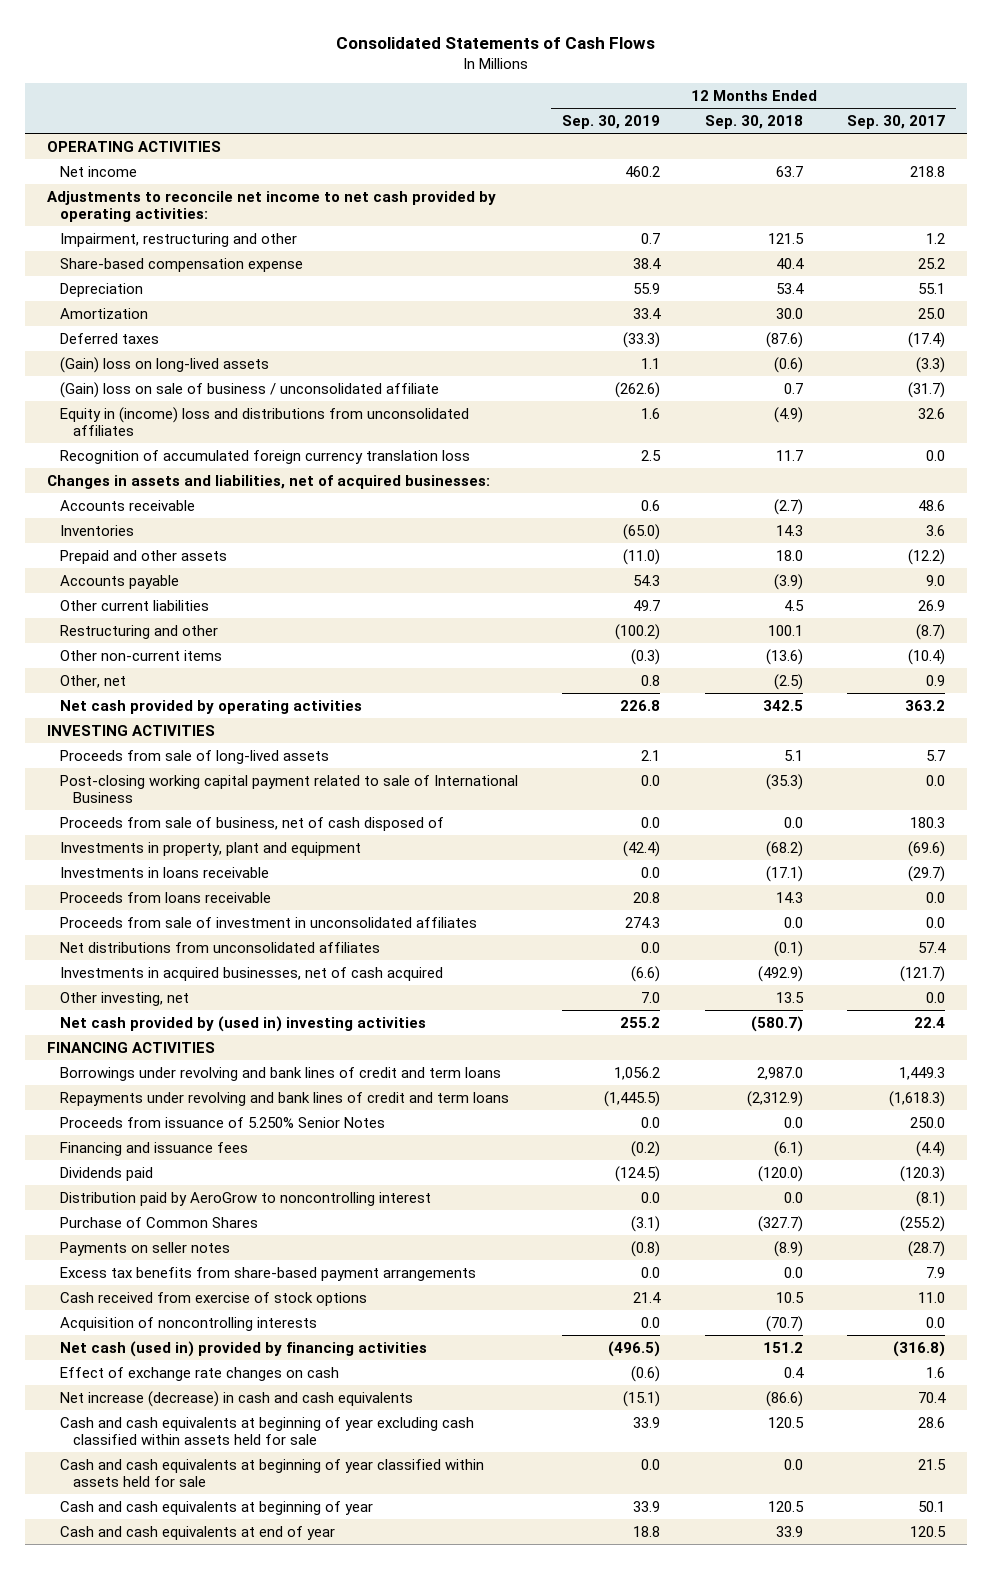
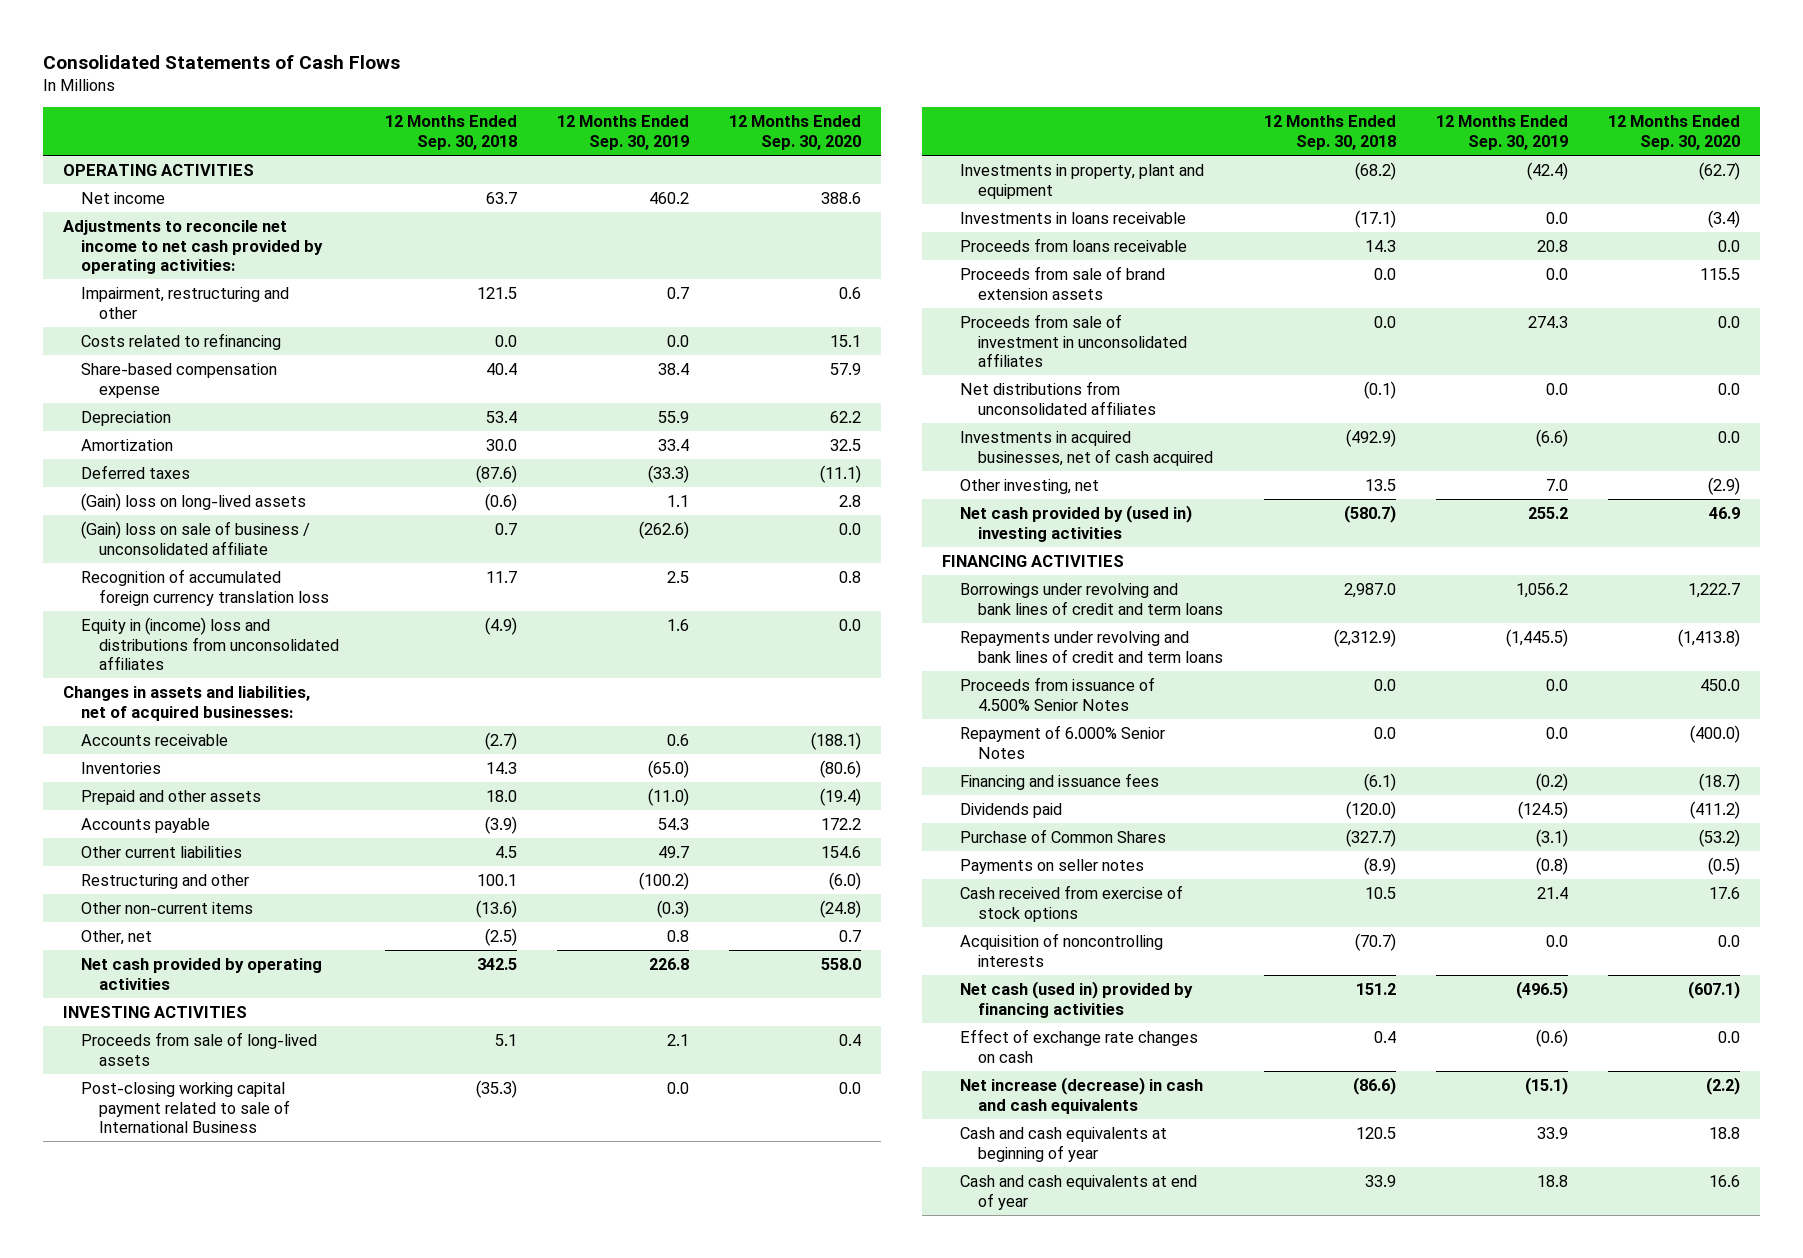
- | 12 Months Ended Sep. 30, 2019 | 12 Months Ended Sep. 30, 2018 | 12 Months Ended Sep. 30, 2017
+ | 12 Months Ended Sep. 30, 2018 | 12 Months Ended Sep. 30, 2019 | 12 Months Ended Sep. 30, 2020
+ Costs related to refinancing | 0.0 | 0.0 | 15.1
moved down: Equity in (income) loss and distributions from unconsolidated affiliates | (4.9) | 1.6 | 0.0
- Proceeds from sale of business, net of cash disposed of | 0.0 | 0.0 | 180.3
+ Proceeds from sale of brand extension assets | 0.0 | 0.0 | 115.5
- Proceeds from issuance of 5.250% Senior Notes | 0.0 | 0.0 | 250.0
+ Proceeds from issuance of 4.500% Senior Notes | 0.0 | 0.0 | 450.0
+ Repayment of 6.000% Senior Notes | 0.0 | 0.0 | (400.0)
- Distribution paid by AeroGrow to noncontrolling interest | 0.0 | 0.0 | (8.1)
- Excess tax benefits from share-based payment arrangements | 0.0 | 0.0 | 7.9
- Cash and cash equivalents at beginning of year excluding cash classified within assets held for sale | 33.9 | 120.5 | 28.6
- Cash and cash equivalents at beginning of year classified within assets held for sale | 0.0 | 0.0 | 21.5

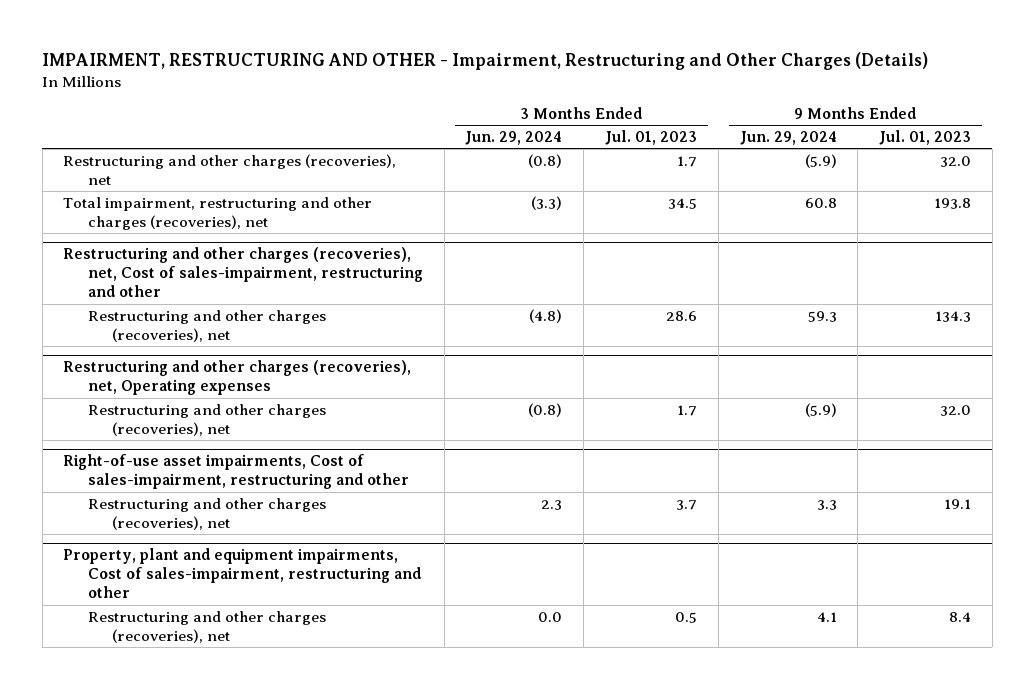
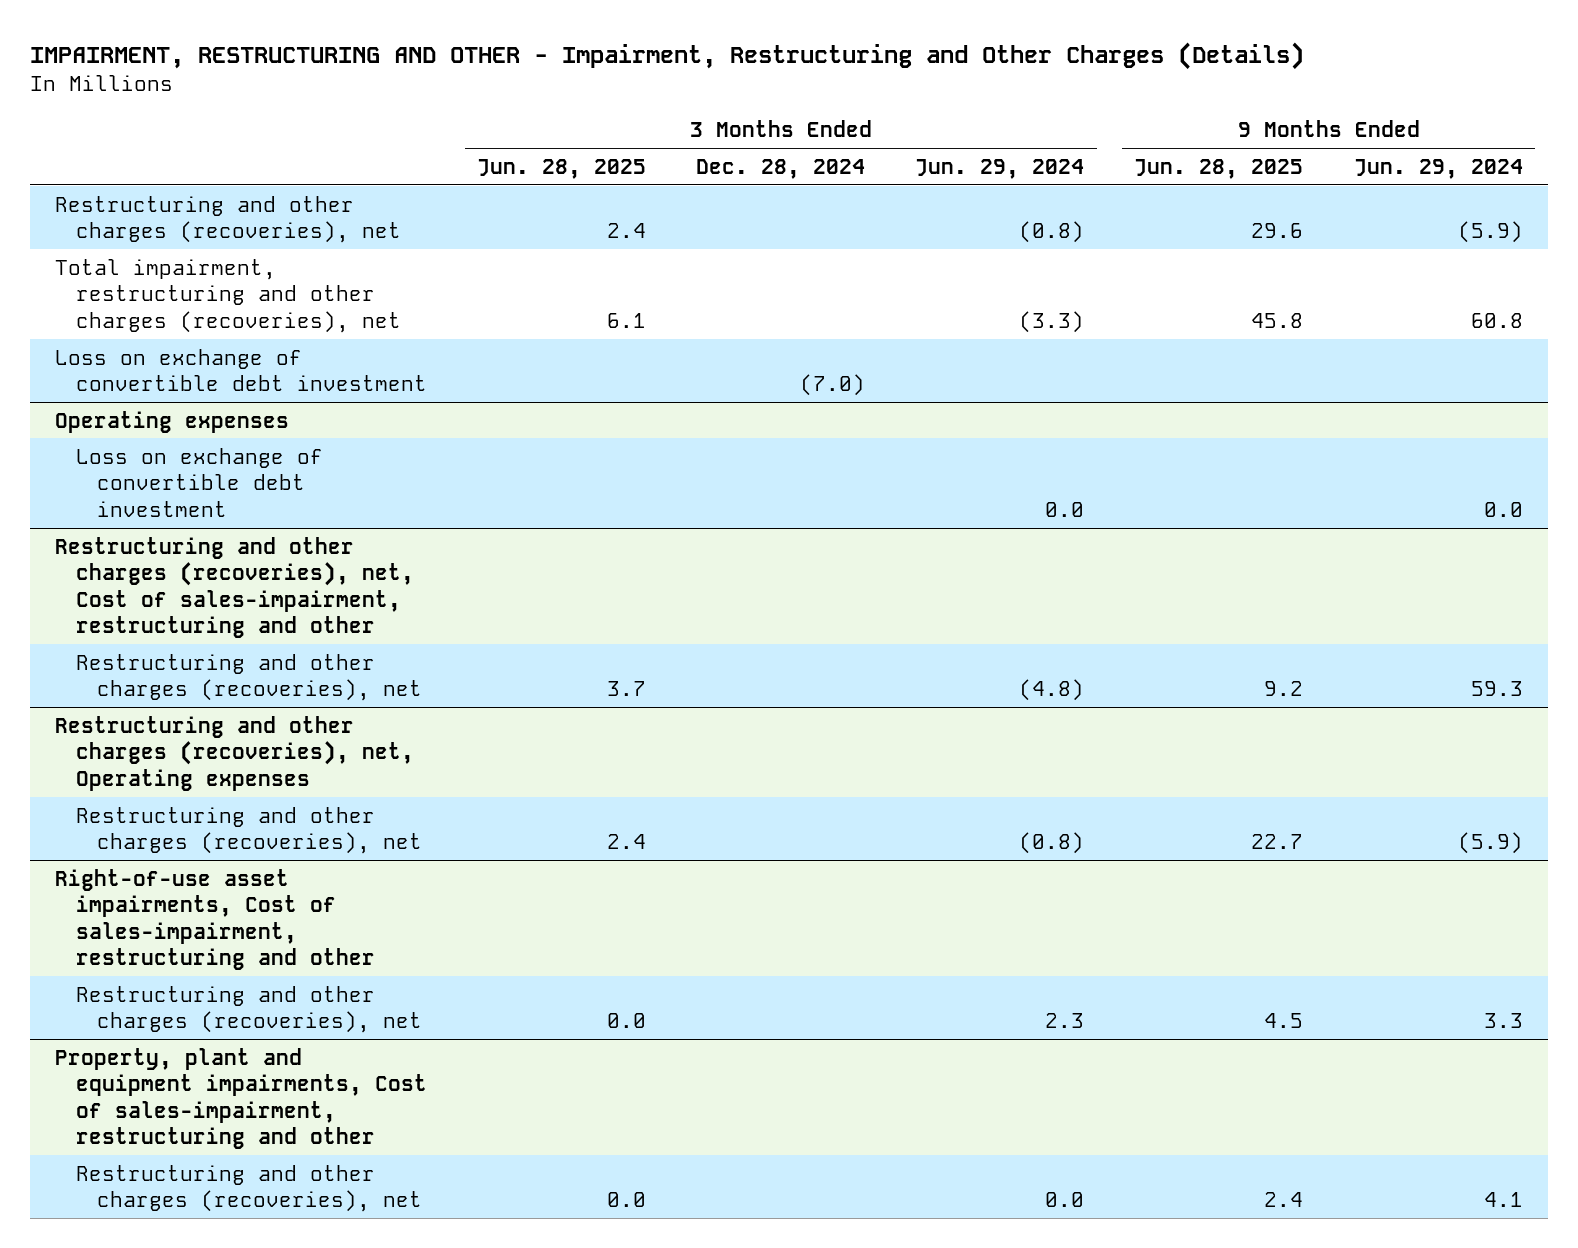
- | 3 Months Ended Jun. 29, 2024 | 3 Months Ended Jul. 01, 2023 | 9 Months Ended Jun. 29, 2024 | 9 Months Ended Jul. 01, 2023
+ | 3 Months Ended Jun. 28, 2025 | 3 Months Ended Dec. 28, 2024 | 3 Months Ended Jun. 29, 2024 | 9 Months Ended Jun. 28, 2025 | 9 Months Ended Jun. 29, 2024
+ Loss on exchange of convertible debt investment | | (7.0) | | |
+ Operating expenses
+ Loss on exchange of convertible debt investment | | | 0.0 | | 0.0

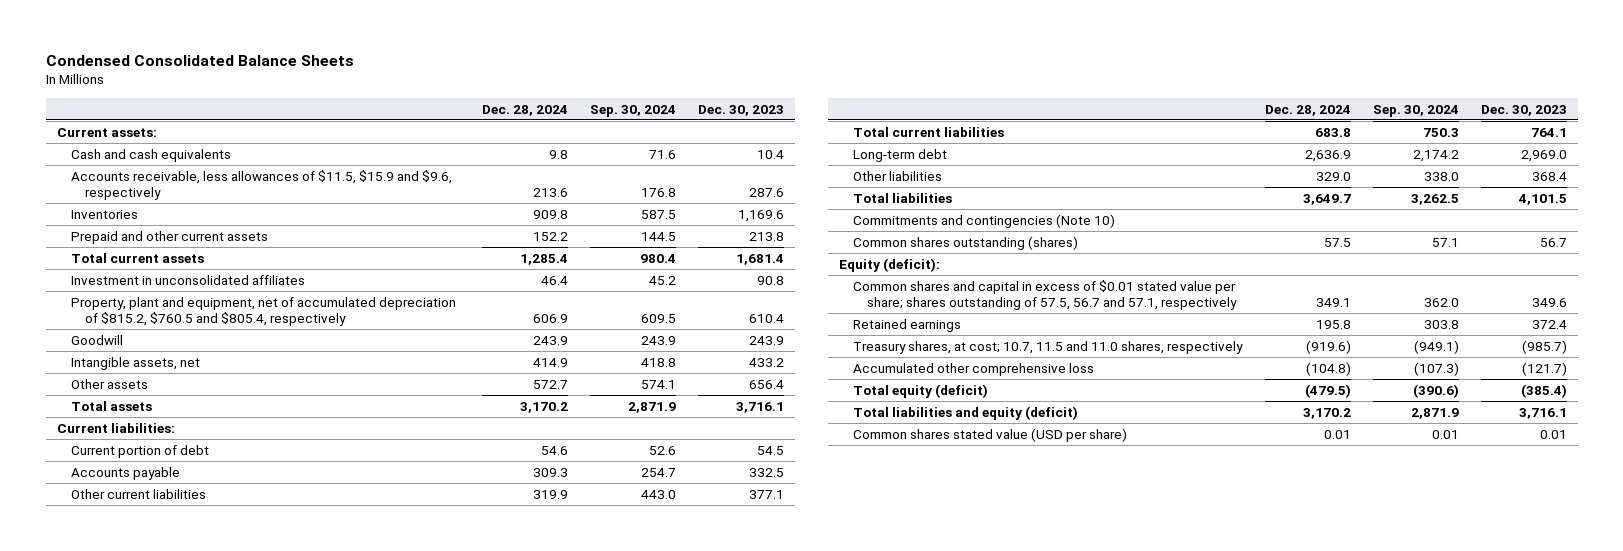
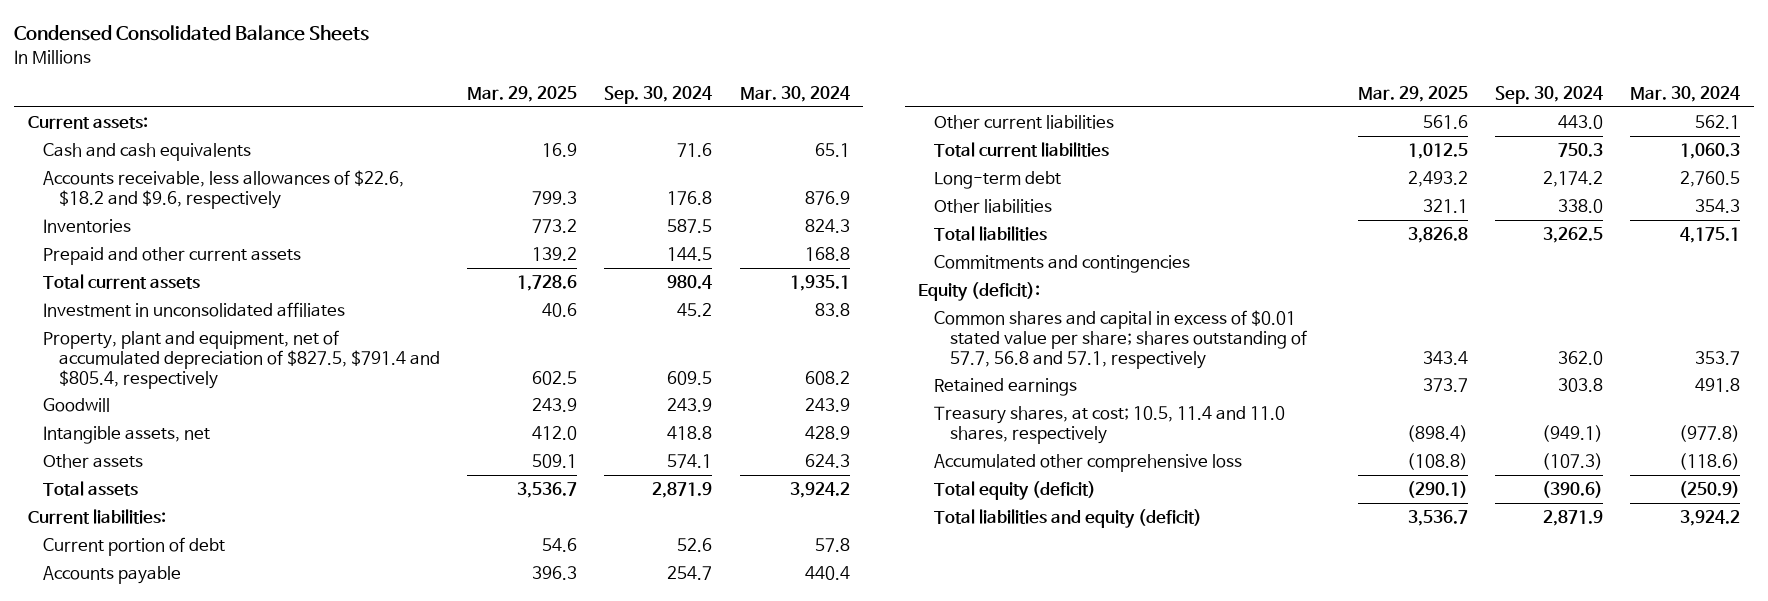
- | Dec. 28, 2024 | Sep. 30, 2024 | Dec. 30, 2023
+ | Mar. 29, 2025 | Sep. 30, 2024 | Mar. 30, 2024
- Accounts receivable, less allowances of $11.5, $15.9 and $9.6, respectively | 213.6 | 176.8 | 287.6
+ Accounts receivable, less allowances of $22.6, $18.2 and $9.6, respectively | 799.3 | 176.8 | 876.9
- Property, plant and equipment, net of accumulated depreciation of $815.2, $760.5 and $805.4, respectively | 606.9 | 609.5 | 610.4
+ Property, plant and equipment, net of accumulated depreciation of $827.5, $791.4 and $805.4, respectively | 602.5 | 609.5 | 608.2
- Commitments and contingencies (Note 10)
- Common shares outstanding (shares) | 57.5 | 57.1 | 56.7
+ Commitments and contingencies
- Common shares and capital in excess of $0.01 stated value per share; shares outstanding of 57.5, 56.7 and 57.1, respectively | 349.1 | 362.0 | 349.6
+ Common shares and capital in excess of $0.01 stated value per share; shares outstanding of 57.7, 56.8 and 57.1, respectively | 343.4 | 362.0 | 353.7
- Treasury shares, at cost; 10.7, 11.5 and 11.0 shares, respectively | (919.6) | (949.1) | (985.7)
+ Treasury shares, at cost; 10.5, 11.4 and 11.0 shares, respectively | (898.4) | (949.1) | (977.8)
- Common shares stated value (USD per share) | 0.01 | 0.01 | 0.01

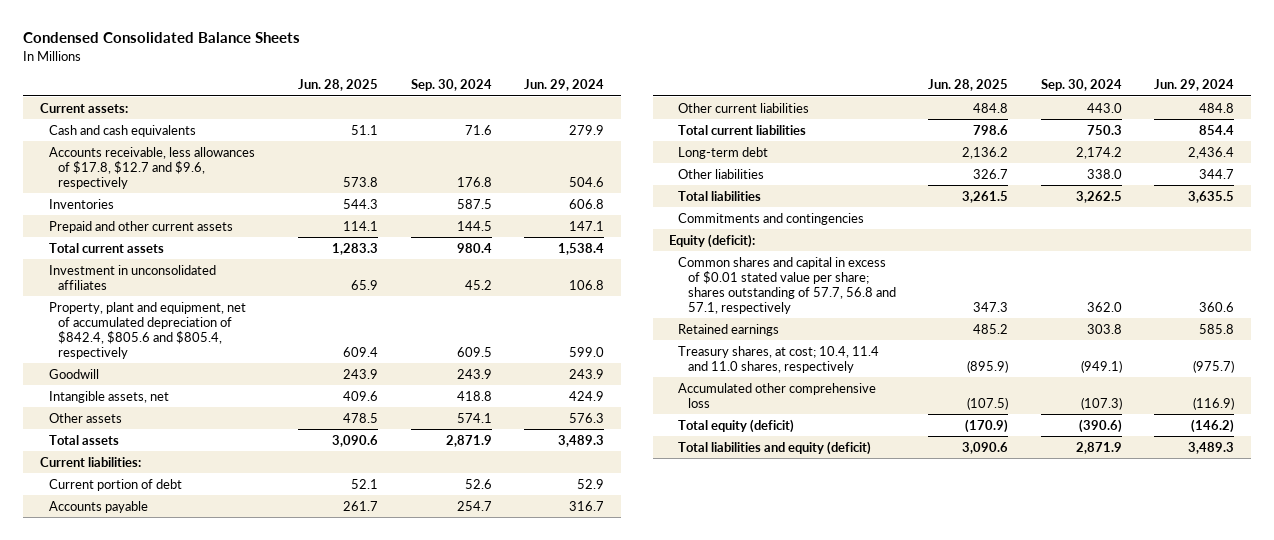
- | Mar. 29, 2025 | Sep. 30, 2024 | Mar. 30, 2024
+ | Jun. 28, 2025 | Sep. 30, 2024 | Jun. 29, 2024
- Accounts receivable, less allowances of $22.6, $18.2 and $9.6, respectively | 799.3 | 176.8 | 876.9
+ Accounts receivable, less allowances of $17.8, $12.7 and $9.6, respectively | 573.8 | 176.8 | 504.6
- Property, plant and equipment, net of accumulated depreciation of $827.5, $791.4 and $805.4, respectively | 602.5 | 609.5 | 608.2
+ Property, plant and equipment, net of accumulated depreciation of $842.4, $805.6 and $805.4, respectively | 609.4 | 609.5 | 599.0
- Treasury shares, at cost; 10.5, 11.4 and 11.0 shares, respectively | (898.4) | (949.1) | (977.8)
+ Treasury shares, at cost; 10.4, 11.4 and 11.0 shares, respectively | (895.9) | (949.1) | (975.7)

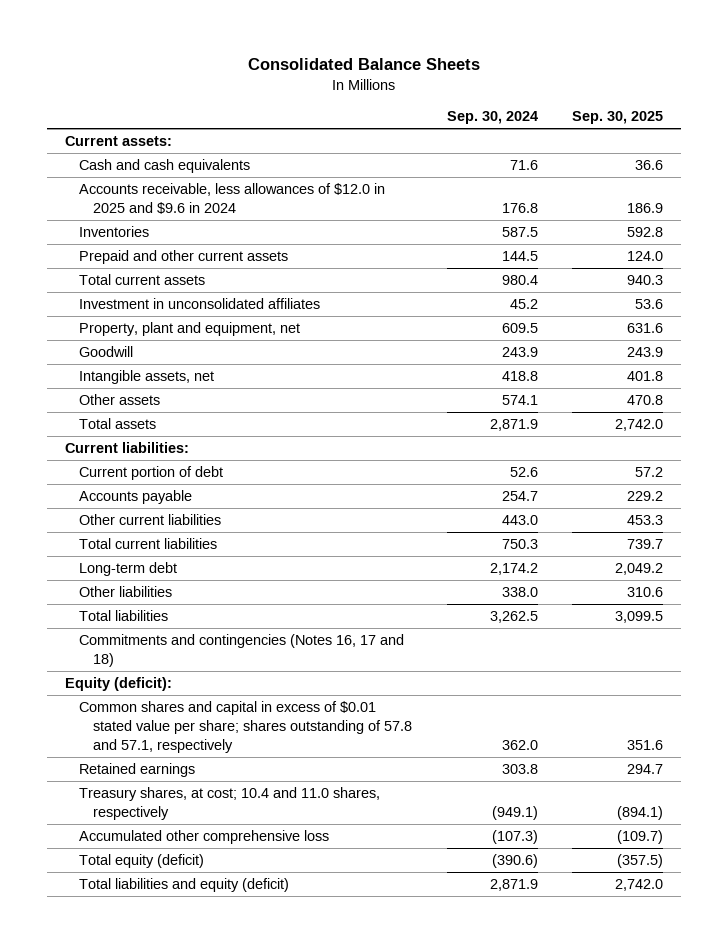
- Condensed Consolidated Balance Sheets
+ Consolidated Balance Sheets
- | Jun. 28, 2025 | Sep. 30, 2024 | Jun. 29, 2024
+ | Sep. 30, 2024 | Sep. 30, 2025
- Accounts receivable, less allowances of $17.8, $12.7 and $9.6, respectively | 573.8 | 176.8 | 504.6
+ Accounts receivable, less allowances of $12.0 in 2025 and $9.6 in 2024 | 176.8 | 186.9
- Property, plant and equipment, net of accumulated depreciation of $842.4, $805.6 and $805.4, respectively | 609.4 | 609.5 | 599.0
+ Property, plant and equipment, net | 609.5 | 631.6
- Commitments and contingencies
+ Commitments and contingencies (Notes 16, 17 and 18)
- Common shares and capital in excess of $0.01 stated value per share; shares outstanding of 57.7, 56.8 and 57.1, respectively | 347.3 | 362.0 | 360.6
+ Common shares and capital in excess of $0.01 stated value per share; shares outstanding of 57.8 and 57.1, respectively | 362.0 | 351.6
- Treasury shares, at cost; 10.4, 11.4 and 11.0 shares, respectively | (895.9) | (949.1) | (975.7)
+ Treasury shares, at cost; 10.4 and 11.0 shares, respectively | (949.1) | (894.1)

